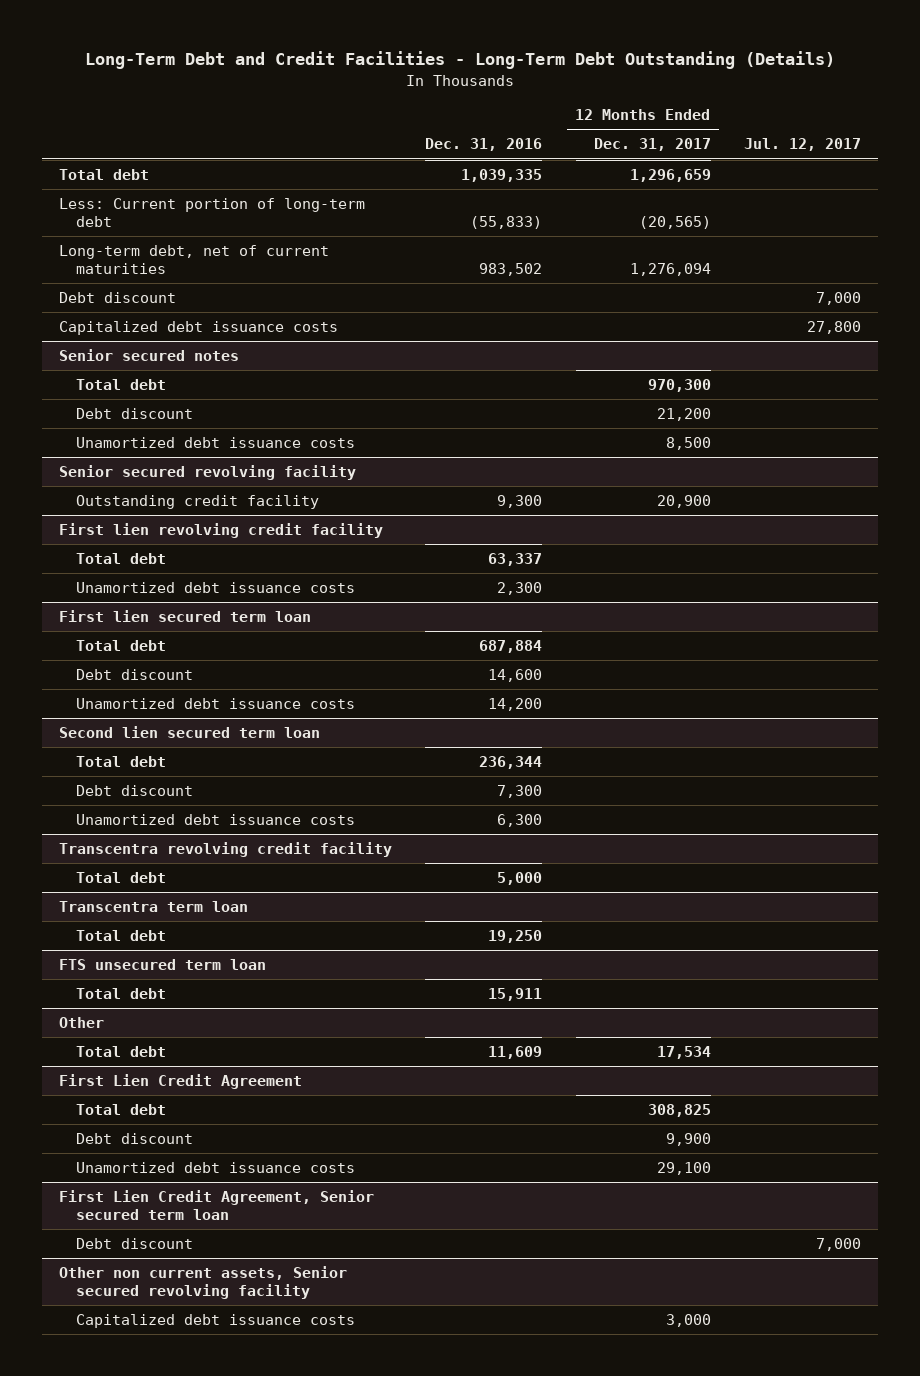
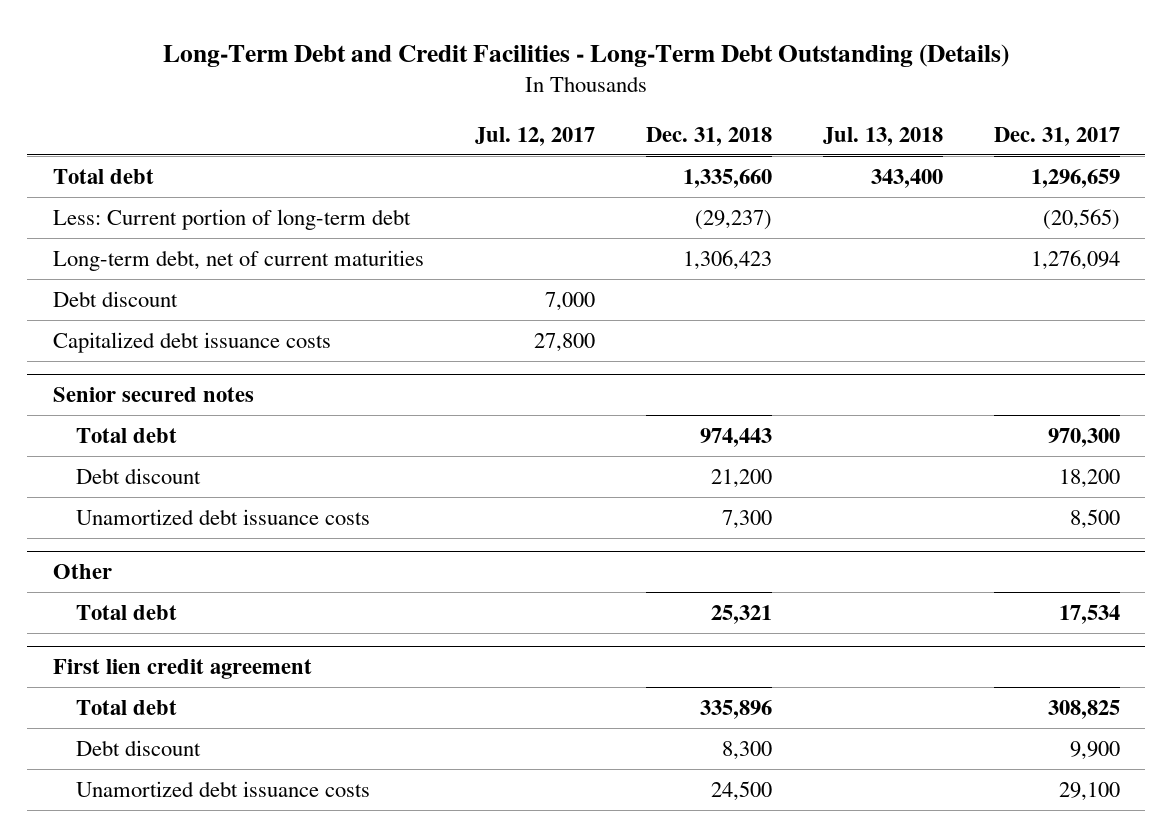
- | Dec. 31, 2016 | 12 Months Ended Dec. 31, 2017 | Jul. 12, 2017
+ | Jul. 12, 2017 | Dec. 31, 2018 | Jul. 13, 2018 | Dec. 31, 2017
- Senior secured revolving facility
- Outstanding credit facility | 9,300 | 20,900 |
- First lien revolving credit facility
- Total debt | 63,337 | |
- Unamortized debt issuance costs | 2,300 | |
- First lien secured term loan
- Total debt | 687,884 | |
- Debt discount | 14,600 | |
- Unamortized debt issuance costs | 14,200 | |
- Second lien secured term loan
- Total debt | 236,344 | |
- Debt discount | 7,300 | |
- Unamortized debt issuance costs | 6,300 | |
- Transcentra revolving credit facility
- Total debt | 5,000 | |
- Transcentra term loan
- Total debt | 19,250 | |
- FTS unsecured term loan
- Total debt | 15,911 | |
- First Lien Credit Agreement
+ First lien credit agreement
- First Lien Credit Agreement, Senior secured term loan
- Debt discount | | | 7,000
- Other non current assets, Senior secured revolving facility
- Capitalized debt issuance costs | | 3,000 |

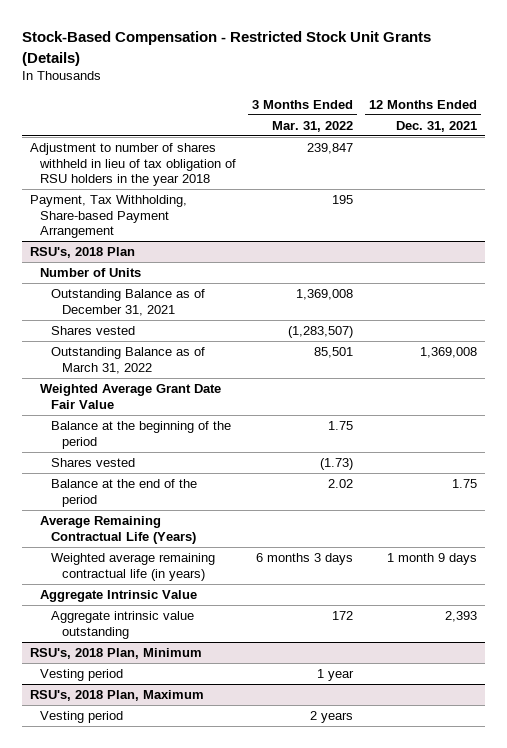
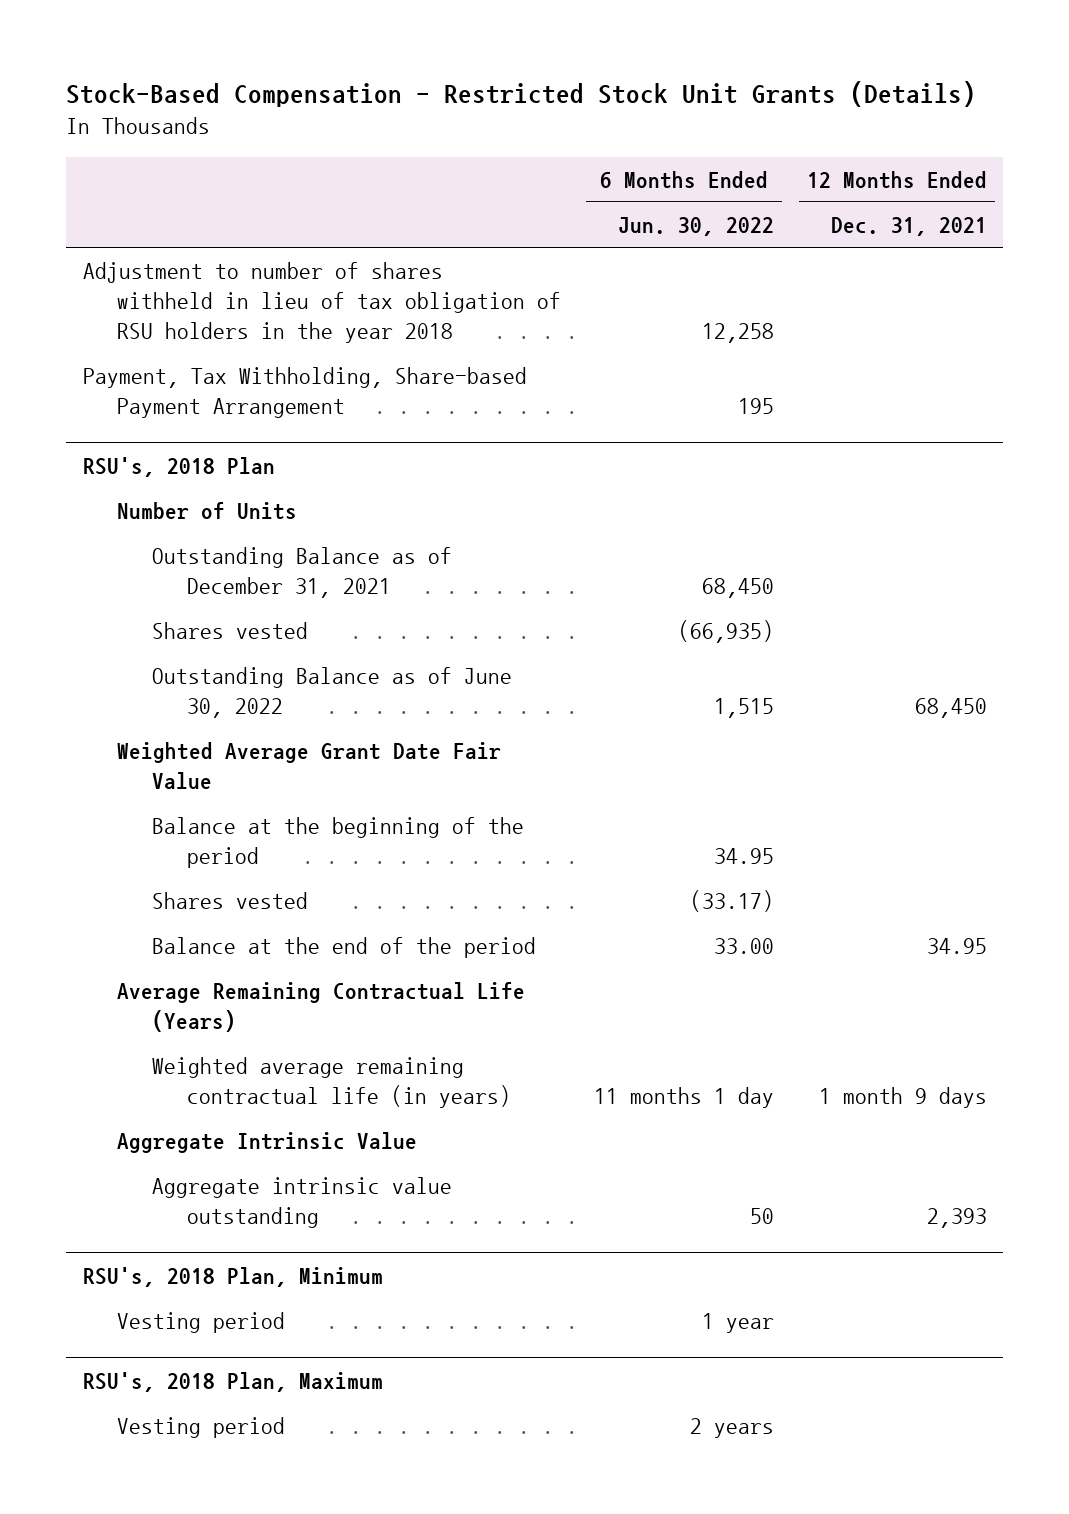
- | 3 Months Ended Mar. 31, 2022 | 12 Months Ended Dec. 31, 2021
+ | 6 Months Ended Jun. 30, 2022 | 12 Months Ended Dec. 31, 2021
@ RSU's, 2018 Plan
- Outstanding Balance as of March 31, 2022 | 85,501 | 1,369,008
+ Outstanding Balance as of June 30, 2022 | 1,515 | 68,450
- Balance at the end of the period | 2.02 | 1.75
+ Balance at the end of the period | 33.00 | 34.95

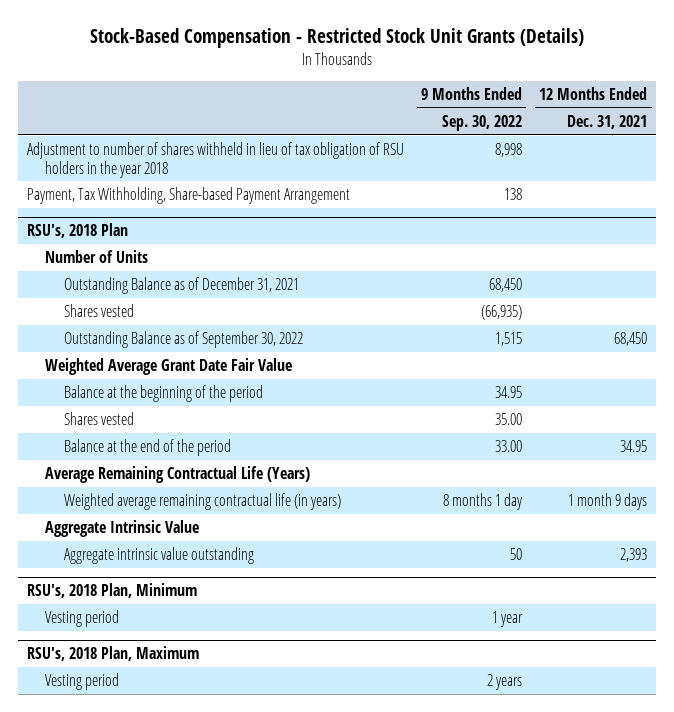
- | 6 Months Ended Jun. 30, 2022 | 12 Months Ended Dec. 31, 2021
+ | 9 Months Ended Sep. 30, 2022 | 12 Months Ended Dec. 31, 2021
@ RSU's, 2018 Plan
- Outstanding Balance as of June 30, 2022 | 1,515 | 68,450
+ Outstanding Balance as of September 30, 2022 | 1,515 | 68,450

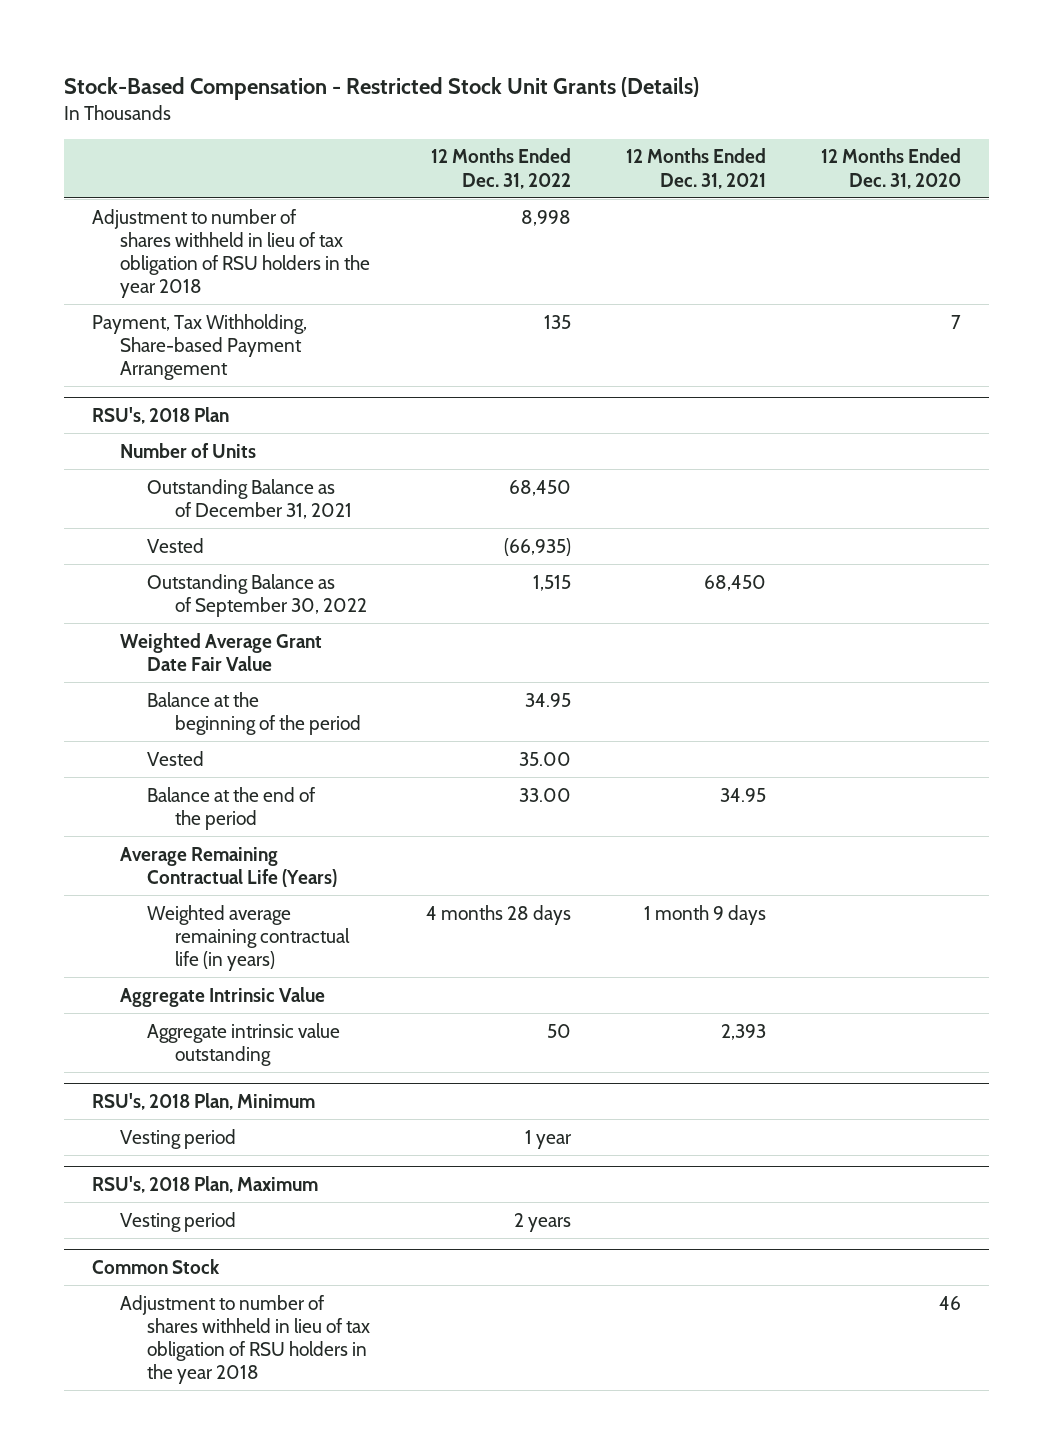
- | 9 Months Ended Sep. 30, 2022 | 12 Months Ended Dec. 31, 2021
+ | 12 Months Ended Dec. 31, 2022 | 12 Months Ended Dec. 31, 2021 | 12 Months Ended Dec. 31, 2020
@ RSU's, 2018 Plan
- Shares vested | (66,935) |
+ Vested | (66,935) | |
- Shares vested | 35.00 |
+ Vested | 35.00 | |
+ Common Stock
+ Adjustment to number of shares withheld in lieu of tax obligation of RSU holders in the year 2018 | | | 46

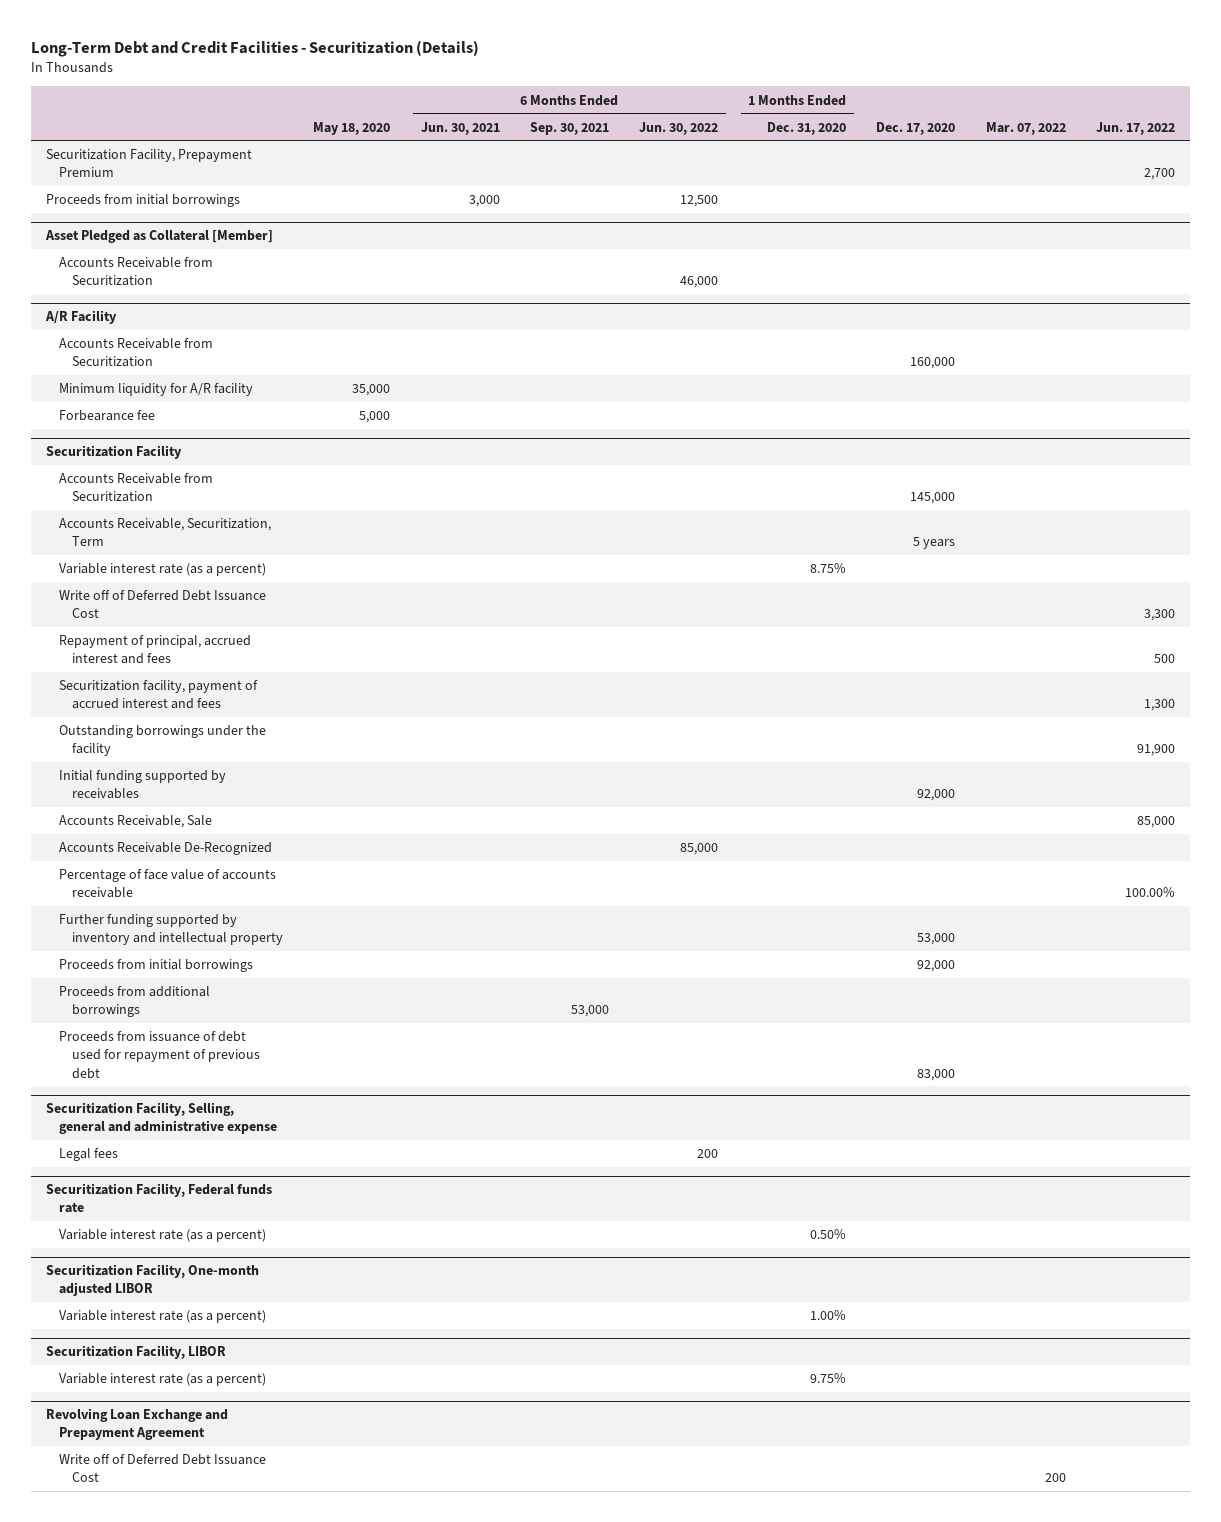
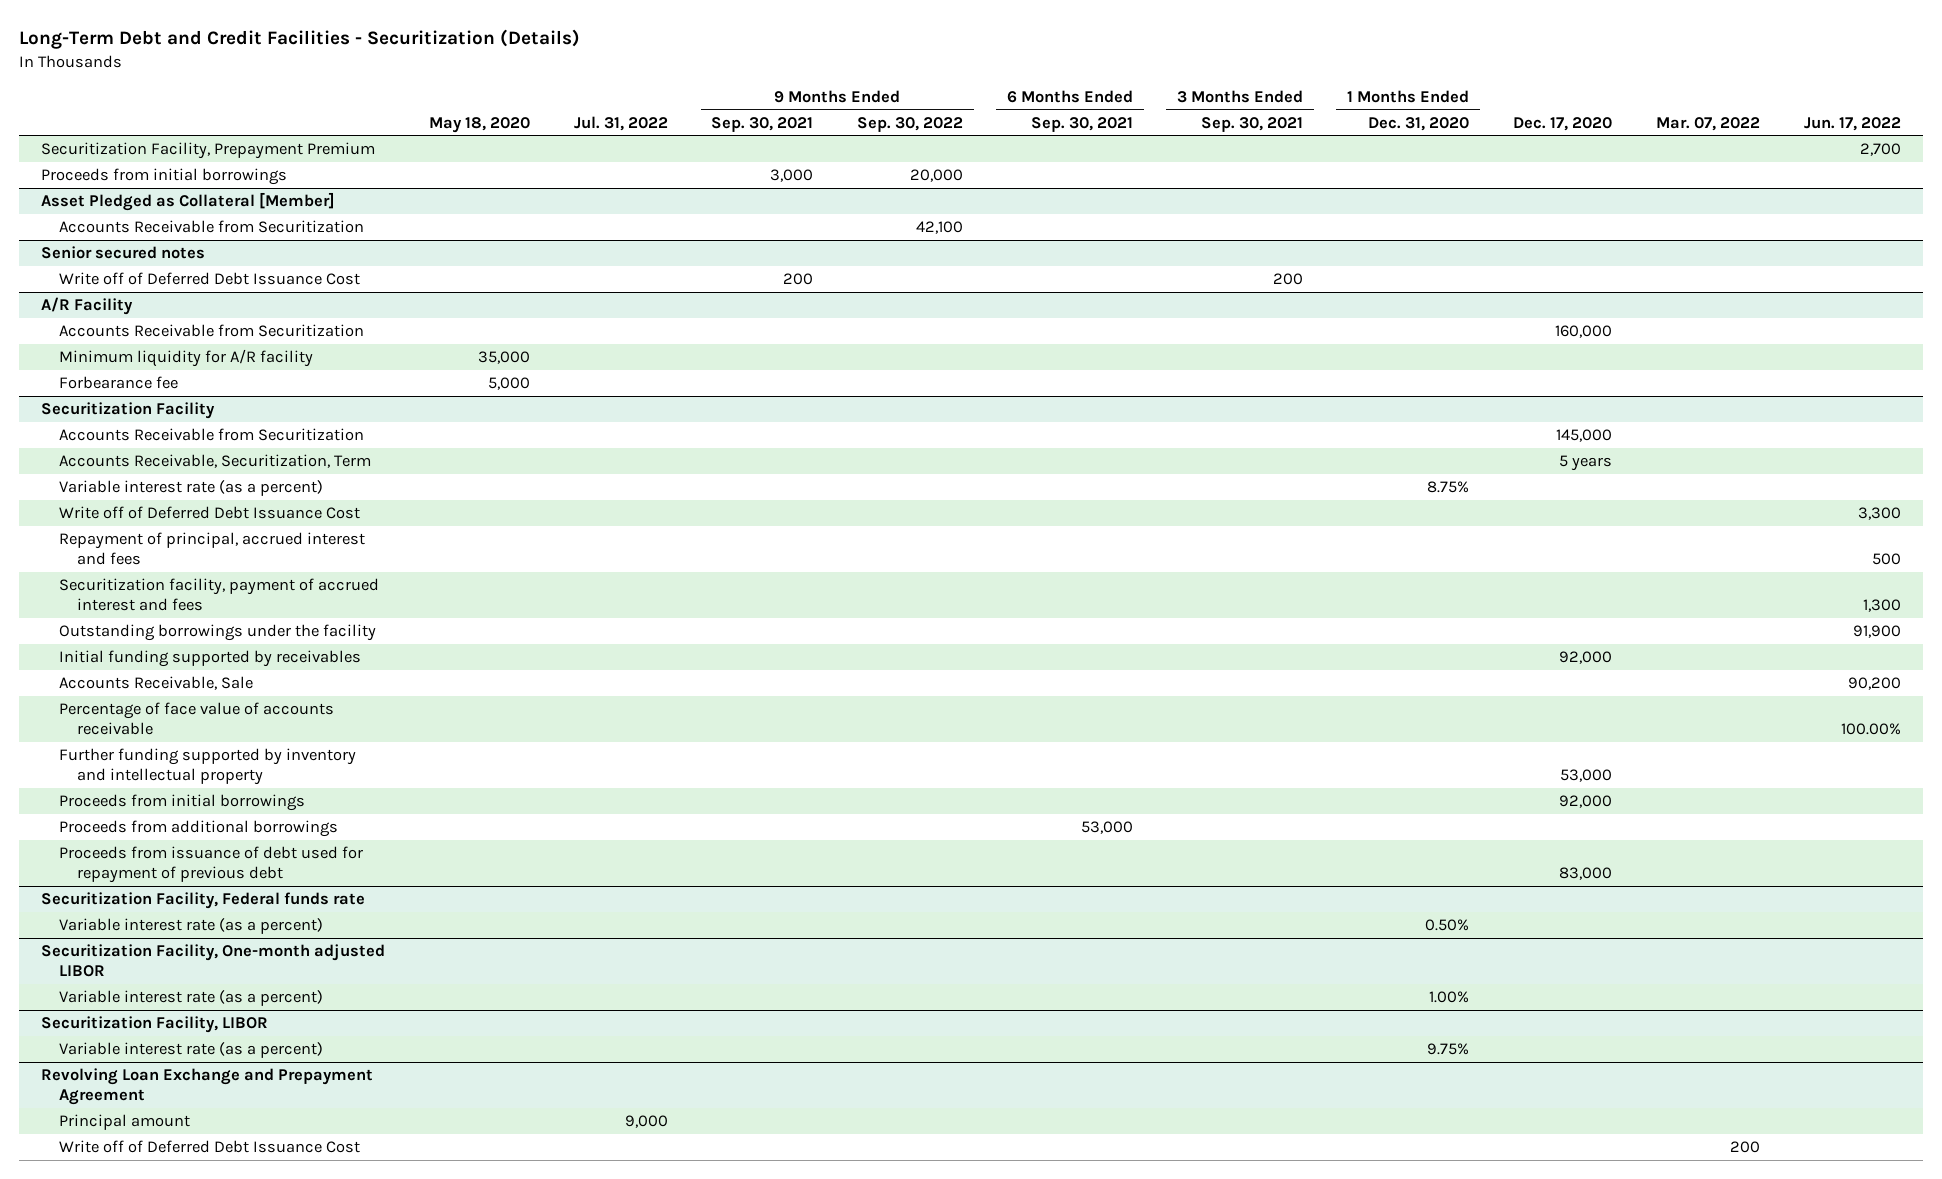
- | May 18, 2020 | 6 Months Ended Jun. 30, 2021 | 6 Months Ended Sep. 30, 2021 | 6 Months Ended Jun. 30, 2022 | 1 Months Ended Dec. 31, 2020 | Dec. 17, 2020 | Mar. 07, 2022 | Jun. 17, 2022
+ | May 18, 2020 | Jul. 31, 2022 | 9 Months Ended Sep. 30, 2021 | 9 Months Ended Sep. 30, 2022 | 6 Months Ended Sep. 30, 2021 | 3 Months Ended Sep. 30, 2021 | 1 Months Ended Dec. 31, 2020 | Dec. 17, 2020 | Mar. 07, 2022 | Jun. 17, 2022
+ Senior secured notes
+ Write off of Deferred Debt Issuance Cost | | | 200 | | | 200 | | | |
@ Securitization Facility
- Accounts Receivable, Sale | | | | | | | | 85,000
- Accounts Receivable De-Recognized | | | | 85,000 | | | |
+ Accounts Receivable, Sale | | | | | | | | | | 90,200
- Securitization Facility, Selling, general and administrative expense
- Legal fees | | | | 200 | | | |
@ Revolving Loan Exchange and Prepayment Agreement
+ Principal amount | | 9,000 | | | | | | | |

